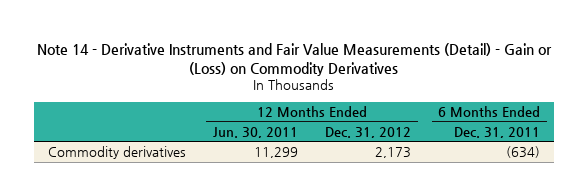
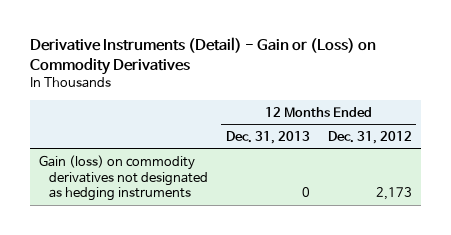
- Note 14 - Derivative Instruments and Fair Value Measurements (Detail) - Gain or (Loss) on Commodity Derivatives
+ Derivative Instruments (Detail) - Gain or (Loss) on Commodity Derivatives
- | 12 Months Ended Jun. 30, 2011 | 12 Months Ended Dec. 31, 2012 | 6 Months Ended Dec. 31, 2011
+ | 12 Months Ended Dec. 31, 2013 | 12 Months Ended Dec. 31, 2012
- Commodity derivatives | 11,299 | 2,173 | (634)
+ Gain (loss) on commodity derivatives not designated as hedging instruments | 0 | 2,173

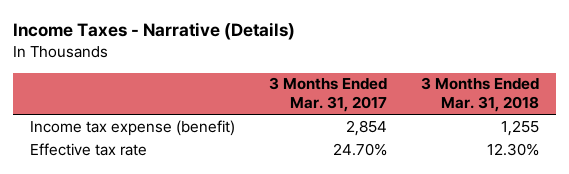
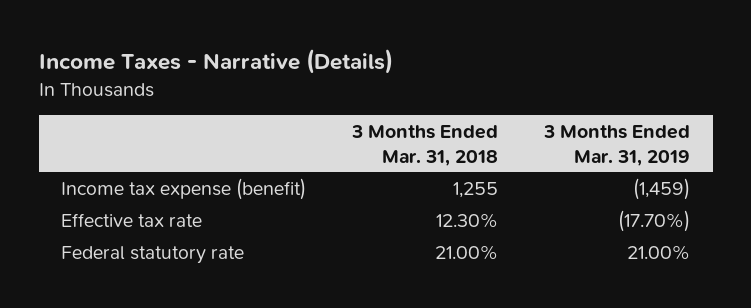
- | 3 Months Ended Mar. 31, 2017 | 3 Months Ended Mar. 31, 2018
+ | 3 Months Ended Mar. 31, 2018 | 3 Months Ended Mar. 31, 2019
+ Federal statutory rate | 21.00% | 21.00%

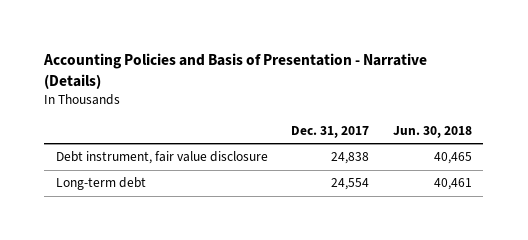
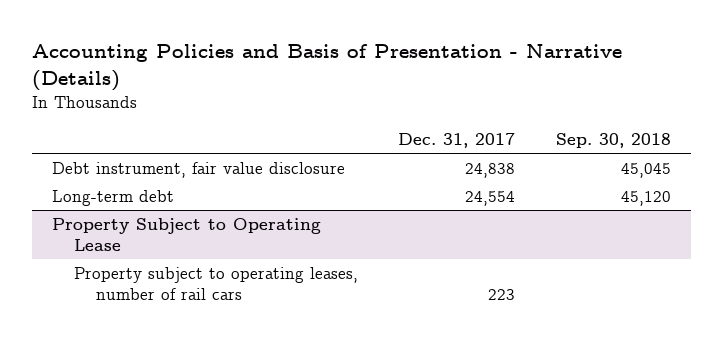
- | Dec. 31, 2017 | Jun. 30, 2018
+ | Dec. 31, 2017 | Sep. 30, 2018
+ Property Subject to Operating Lease
+ Property subject to operating leases, number of rail cars | 223 |

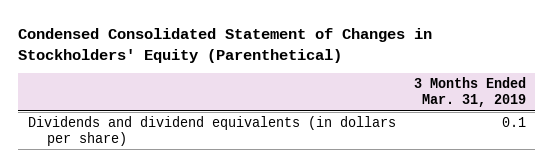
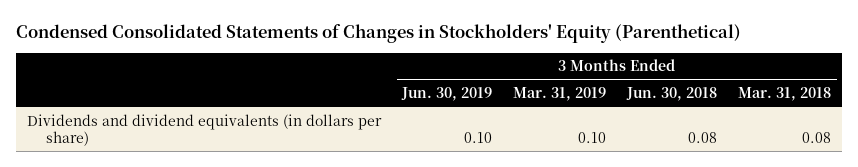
- Condensed Consolidated Statement of Changes in Stockholders' Equity (Parenthetical)
+ Condensed Consolidated Statements of Changes in Stockholders' Equity (Parenthetical)
- | 3 Months Ended Mar. 31, 2019
+ | 3 Months Ended Jun. 30, 2019 | 3 Months Ended Mar. 31, 2019 | 3 Months Ended Jun. 30, 2018 | 3 Months Ended Mar. 31, 2018
- Dividends and dividend equivalents (in dollars per share) | 0.1
+ Dividends and dividend equivalents (in dollars per share) | 0.10 | 0.10 | 0.08 | 0.08

